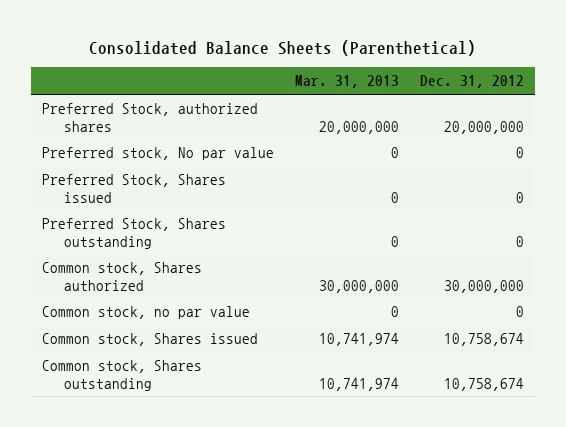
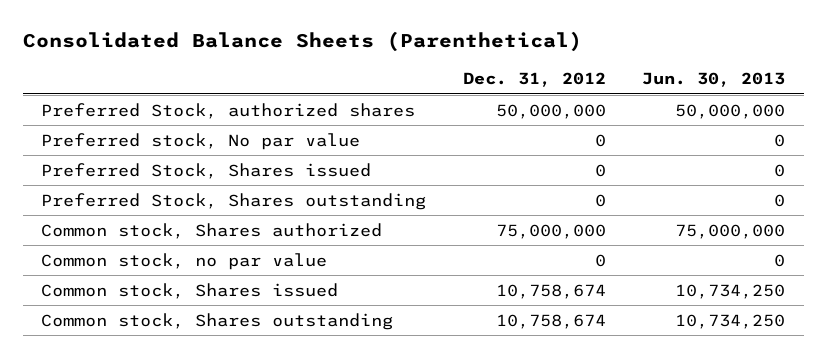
- | Mar. 31, 2013 | Dec. 31, 2012
+ | Dec. 31, 2012 | Jun. 30, 2013
- Preferred Stock, authorized shares | 20,000,000 | 20,000,000
+ Preferred Stock, authorized shares | 50,000,000 | 50,000,000
- Common stock, Shares authorized | 30,000,000 | 30,000,000
+ Common stock, Shares authorized | 75,000,000 | 75,000,000

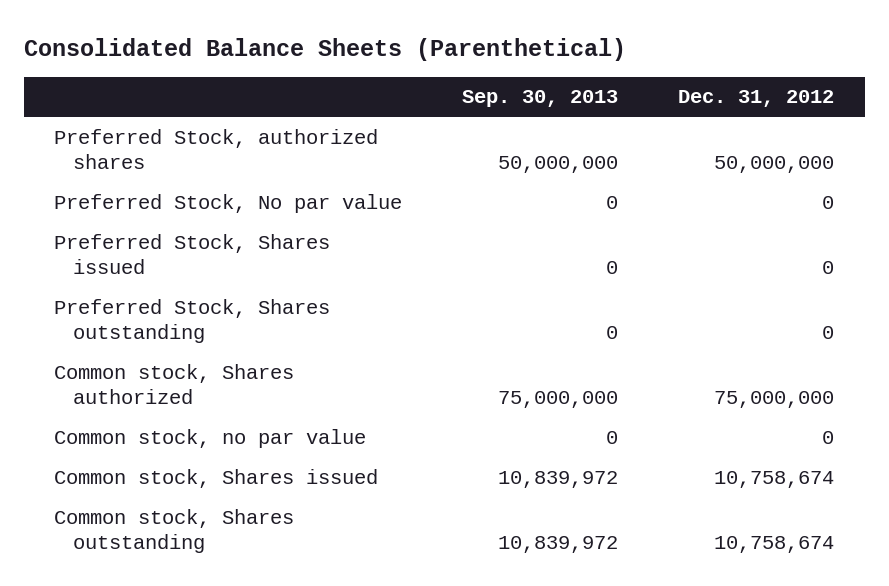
- | Dec. 31, 2012 | Jun. 30, 2013
+ | Sep. 30, 2013 | Dec. 31, 2012
- Preferred stock, No par value | 0 | 0
+ Preferred Stock, No par value | 0 | 0

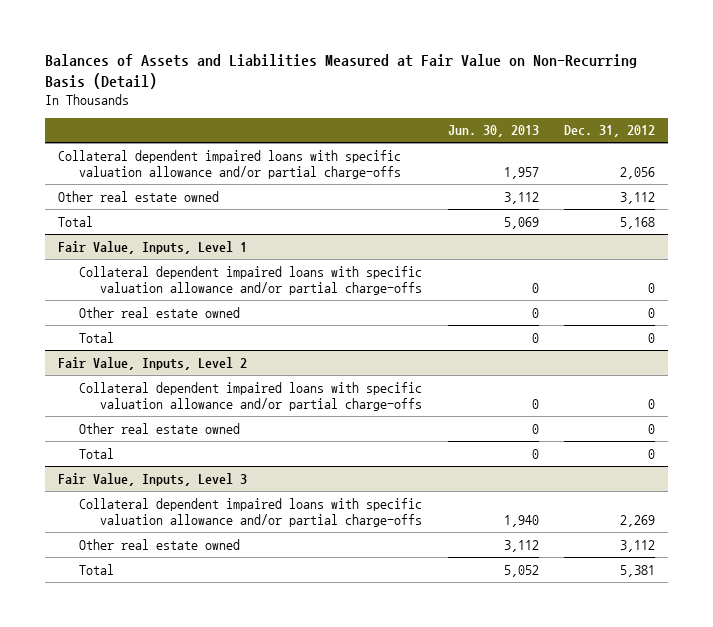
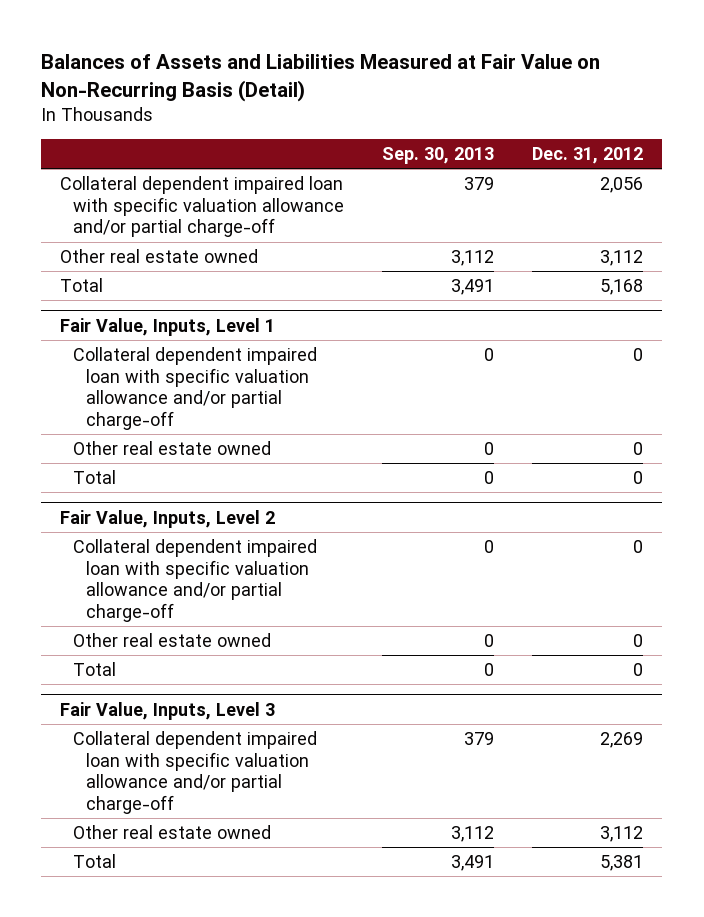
- | Jun. 30, 2013 | Dec. 31, 2012
+ | Sep. 30, 2013 | Dec. 31, 2012
- Collateral dependent impaired loans with specific valuation allowance and/or partial charge-offs | 1,957 | 2,056
+ Collateral dependent impaired loan with specific valuation allowance and/or partial charge-off | 379 | 2,056
@ Fair Value, Inputs, Level 1
- Collateral dependent impaired loans with specific valuation allowance and/or partial charge-offs | 0 | 0
+ Collateral dependent impaired loan with specific valuation allowance and/or partial charge-off | 0 | 0
@ Fair Value, Inputs, Level 2
- Collateral dependent impaired loans with specific valuation allowance and/or partial charge-offs | 0 | 0
+ Collateral dependent impaired loan with specific valuation allowance and/or partial charge-off | 0 | 0
@ Fair Value, Inputs, Level 3
- Collateral dependent impaired loans with specific valuation allowance and/or partial charge-offs | 1,940 | 2,269
+ Collateral dependent impaired loan with specific valuation allowance and/or partial charge-off | 379 | 2,269

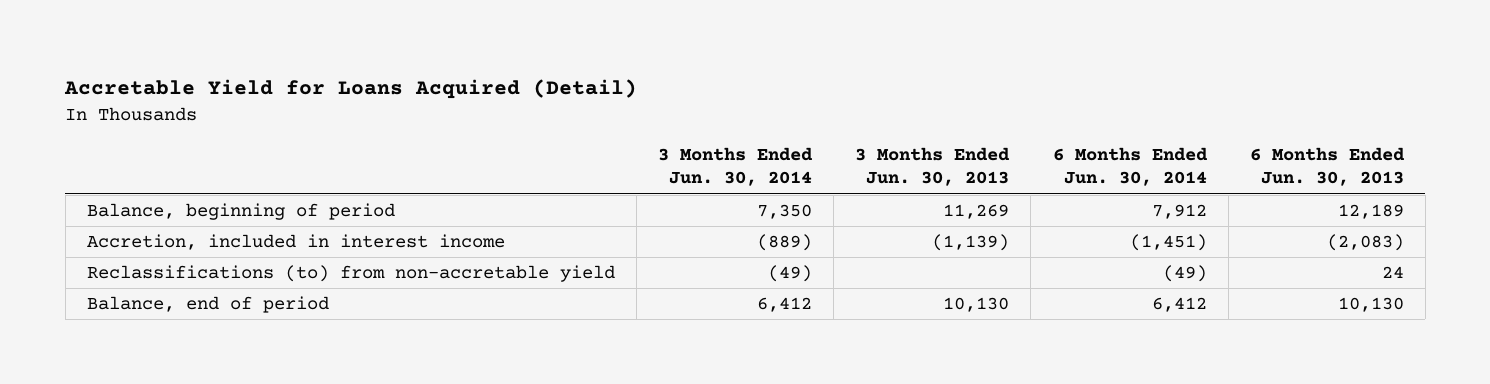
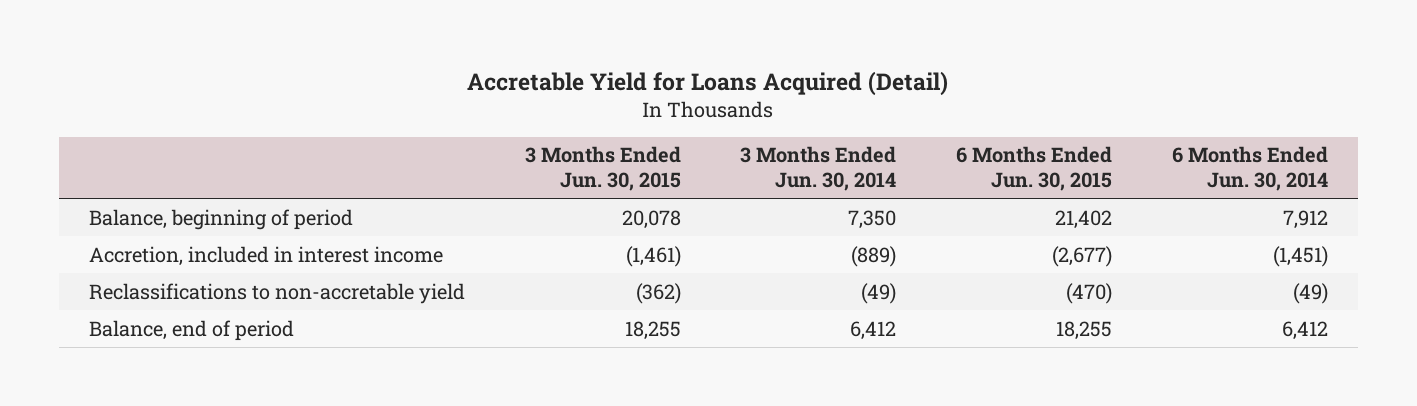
- | 3 Months Ended Jun. 30, 2014 | 3 Months Ended Jun. 30, 2013 | 6 Months Ended Jun. 30, 2014 | 6 Months Ended Jun. 30, 2013
+ | 3 Months Ended Jun. 30, 2015 | 3 Months Ended Jun. 30, 2014 | 6 Months Ended Jun. 30, 2015 | 6 Months Ended Jun. 30, 2014
- Reclassifications (to) from non-accretable yield | (49) | | (49) | 24
+ Reclassifications to non-accretable yield | (362) | (49) | (470) | (49)

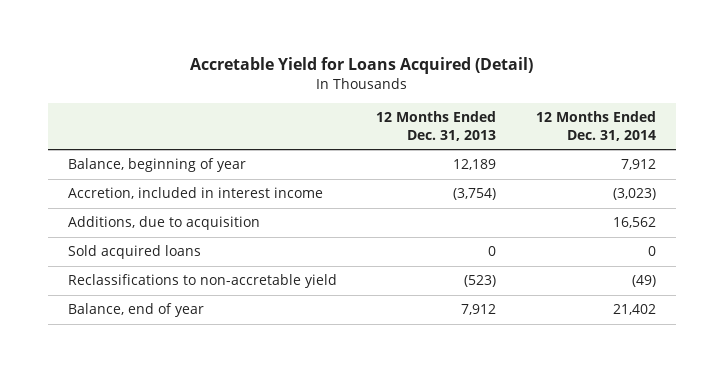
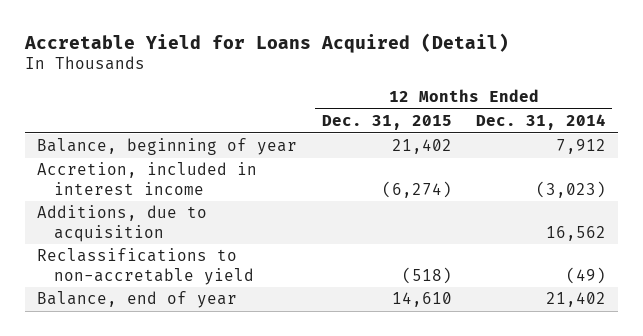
- | 12 Months Ended Dec. 31, 2013 | 12 Months Ended Dec. 31, 2014
+ | 12 Months Ended Dec. 31, 2015 | 12 Months Ended Dec. 31, 2014
- Sold acquired loans | 0 | 0

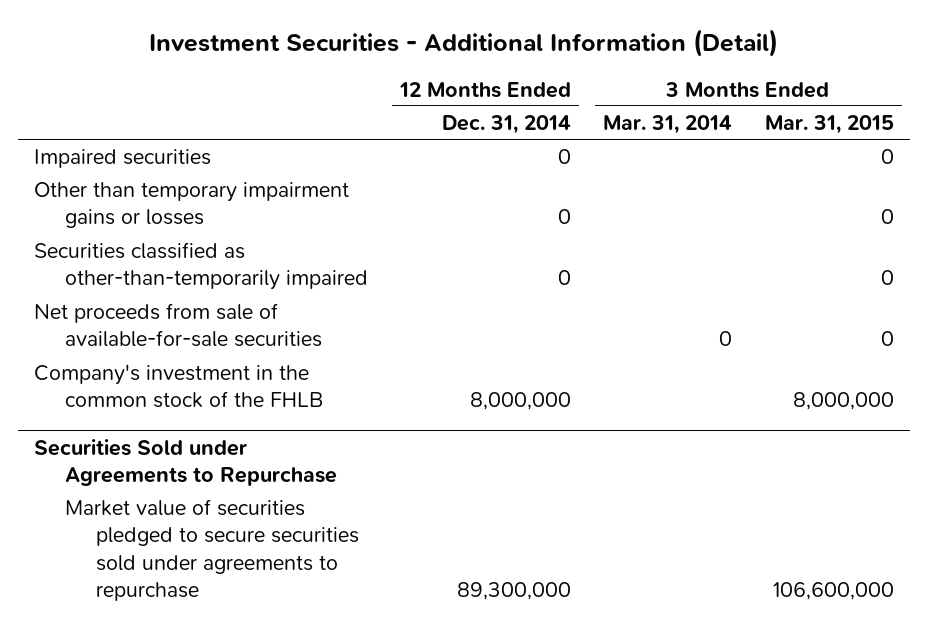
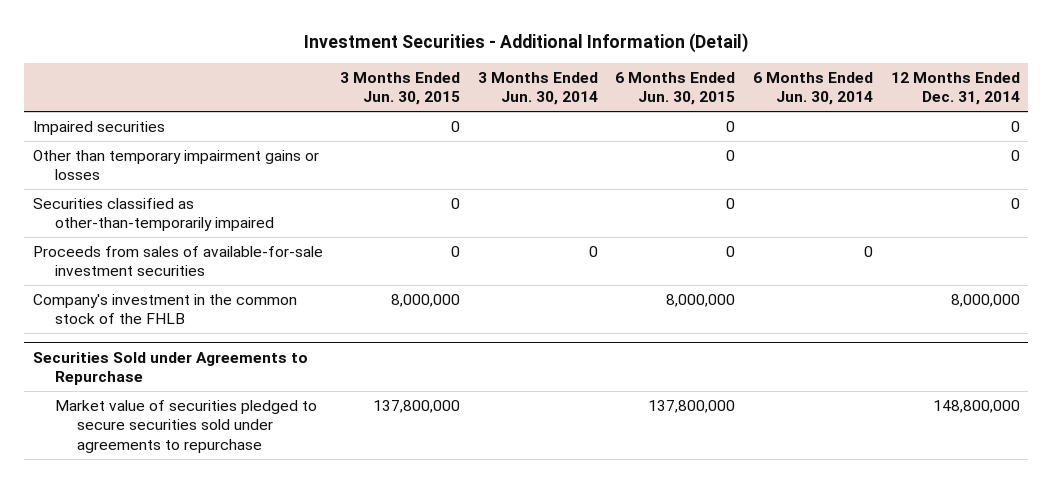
- | 12 Months Ended Dec. 31, 2014 | 3 Months Ended Mar. 31, 2014 | 3 Months Ended Mar. 31, 2015
+ | 3 Months Ended Jun. 30, 2015 | 3 Months Ended Jun. 30, 2014 | 6 Months Ended Jun. 30, 2015 | 6 Months Ended Jun. 30, 2014 | 12 Months Ended Dec. 31, 2014
- Net proceeds from sale of available-for-sale securities | | 0 | 0
+ Proceeds from sales of available-for-sale investment securities | 0 | 0 | 0 | 0 |
@ Securities Sold under Agreements to Repurchase
- Market value of securities pledged to secure securities sold under agreements to repurchase | 89,300,000 | | 106,600,000
+ Market value of securities pledged to secure securities sold under agreements to repurchase | 137,800,000 | | 137,800,000 | | 148,800,000

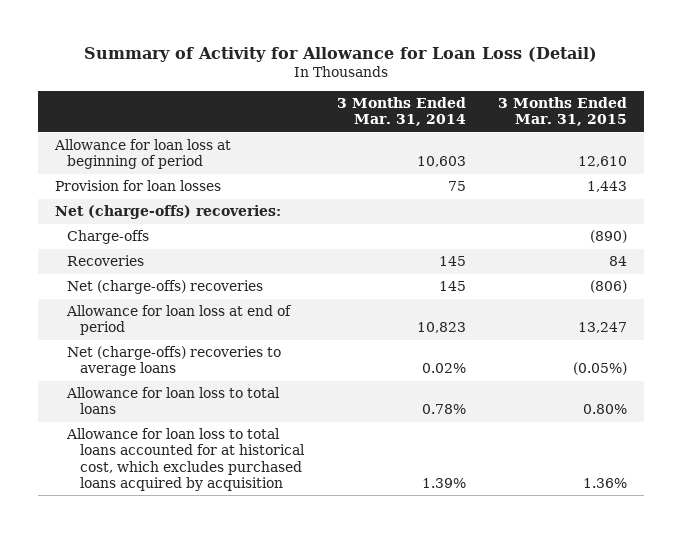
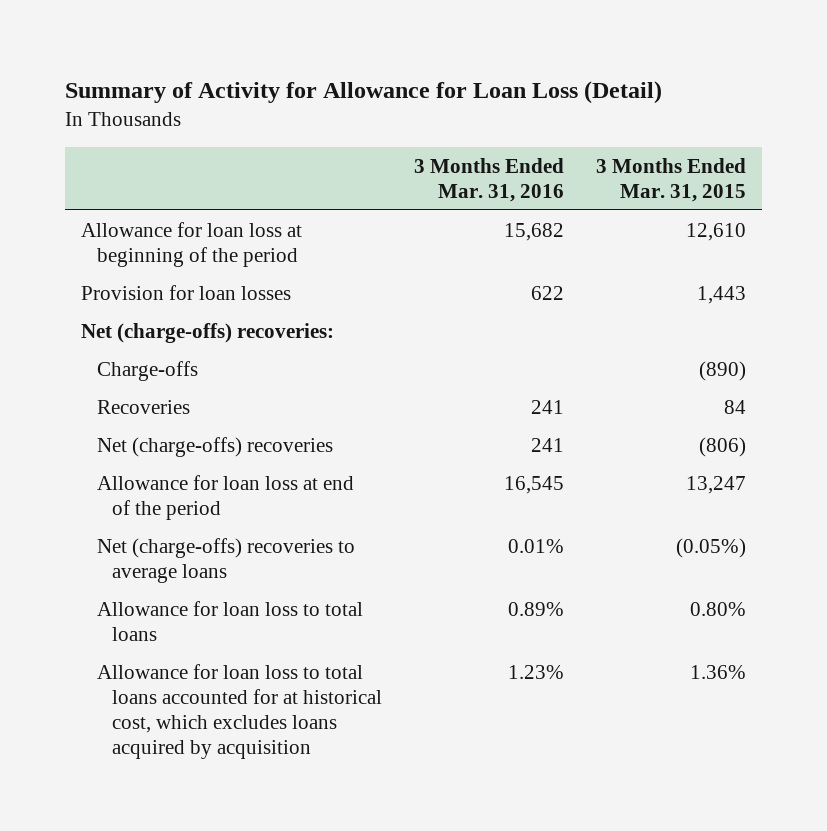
- | 3 Months Ended Mar. 31, 2014 | 3 Months Ended Mar. 31, 2015
+ | 3 Months Ended Mar. 31, 2016 | 3 Months Ended Mar. 31, 2015
- Allowance for loan loss at beginning of period | 10,603 | 12,610
+ Allowance for loan loss at beginning of the period | 15,682 | 12,610
- Allowance for loan loss at end of period | 10,823 | 13,247
+ Allowance for loan loss at end of the period | 16,545 | 13,247
- Allowance for loan loss to total loans accounted for at historical cost, which excludes purchased loans acquired by acquisition | 1.39% | 1.36%
+ Allowance for loan loss to total loans accounted for at historical cost, which excludes loans acquired by acquisition | 1.23% | 1.36%

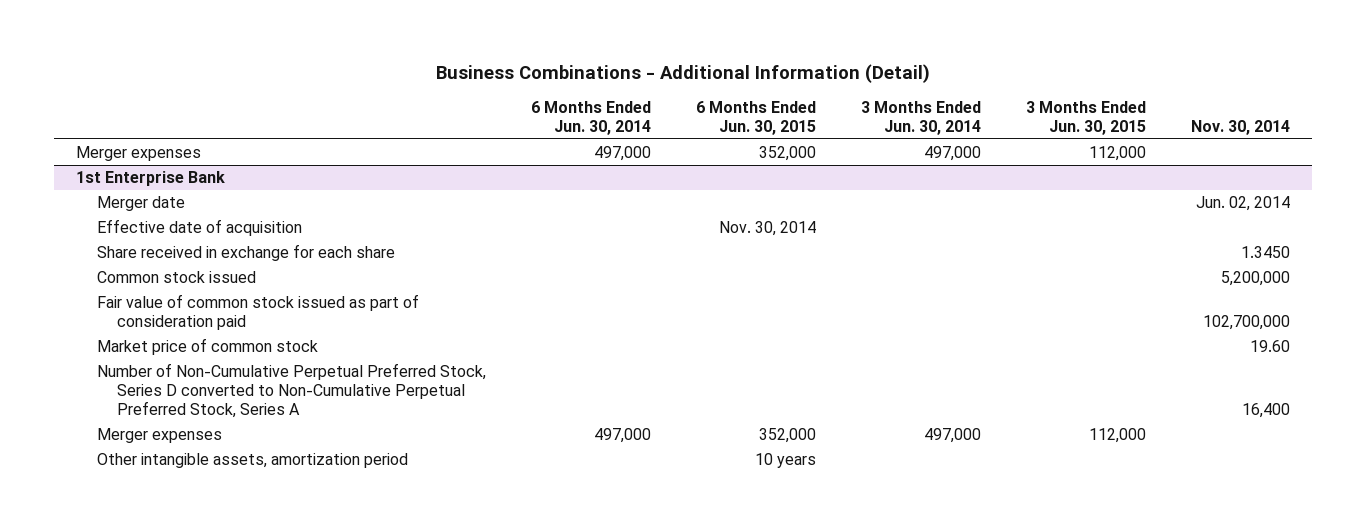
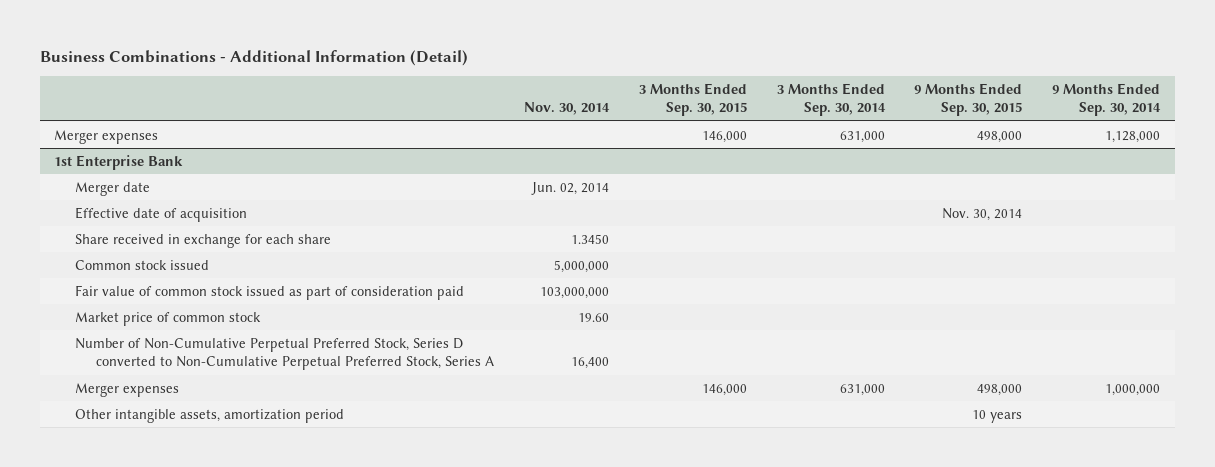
- | 6 Months Ended Jun. 30, 2014 | 6 Months Ended Jun. 30, 2015 | 3 Months Ended Jun. 30, 2014 | 3 Months Ended Jun. 30, 2015 | Nov. 30, 2014
+ | Nov. 30, 2014 | 3 Months Ended Sep. 30, 2015 | 3 Months Ended Sep. 30, 2014 | 9 Months Ended Sep. 30, 2015 | 9 Months Ended Sep. 30, 2014
@ 1st Enterprise Bank
- Common stock issued | | | | | 5,200,000
- Fair value of common stock issued as part of consideration paid | | | | | 102,700,000
+ Common stock issued | 5,000,000 | | | |
+ Fair value of common stock issued as part of consideration paid | 103,000,000 | | | |

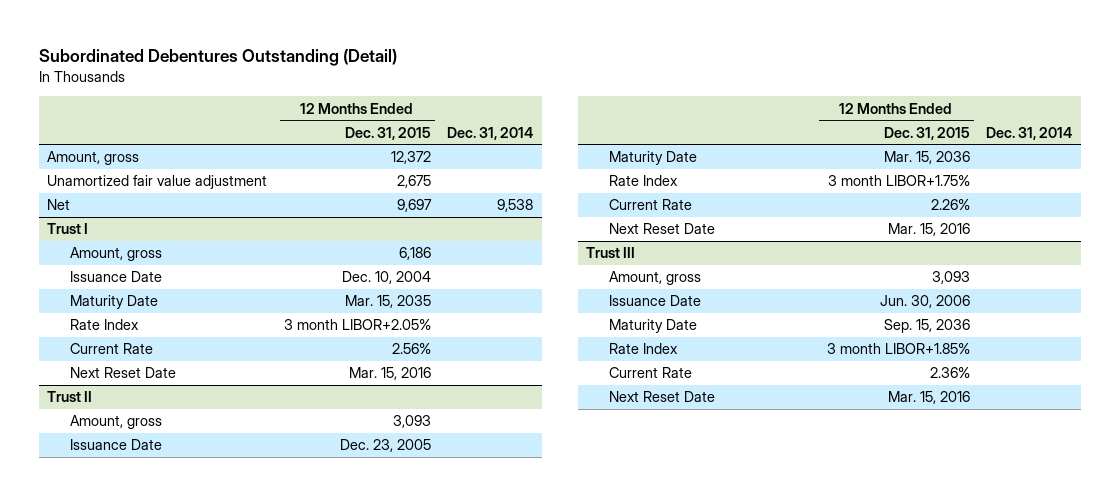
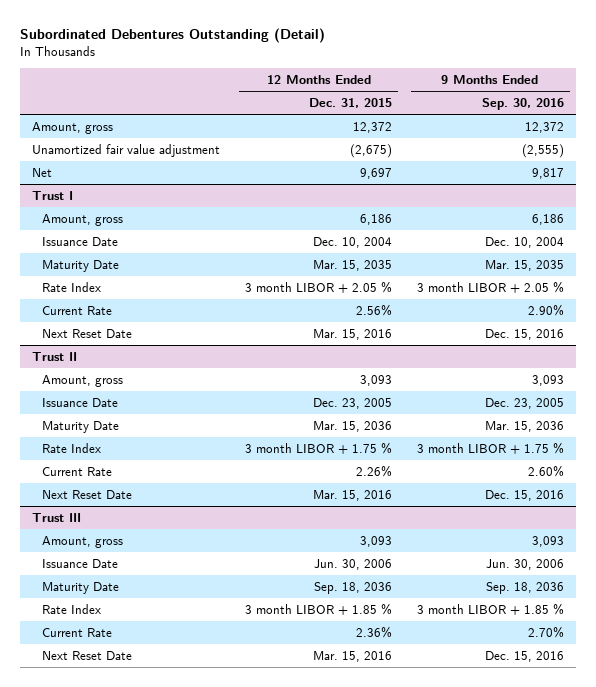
- | 12 Months Ended Dec. 31, 2015 | Dec. 31, 2014
+ | 12 Months Ended Dec. 31, 2015 | 9 Months Ended Sep. 30, 2016
- Unamortized fair value adjustment | 2,675 |
+ Unamortized fair value adjustment | (2,675) | (2,555)
@ Trust I
- Rate Index | 3 month LIBOR+2.05% |
+ Rate Index | 3 month LIBOR + 2.05 % | 3 month LIBOR + 2.05 %
@ Trust II
- Rate Index | 3 month LIBOR+1.75% |
+ Rate Index | 3 month LIBOR + 1.75 % | 3 month LIBOR + 1.75 %
@ Trust III
- Maturity Date | Sep. 15, 2036 |
- Rate Index | 3 month LIBOR+1.85% |
+ Maturity Date | Sep. 18, 2036 | Sep. 18, 2036
+ Rate Index | 3 month LIBOR + 1.85 % | 3 month LIBOR + 1.85 %

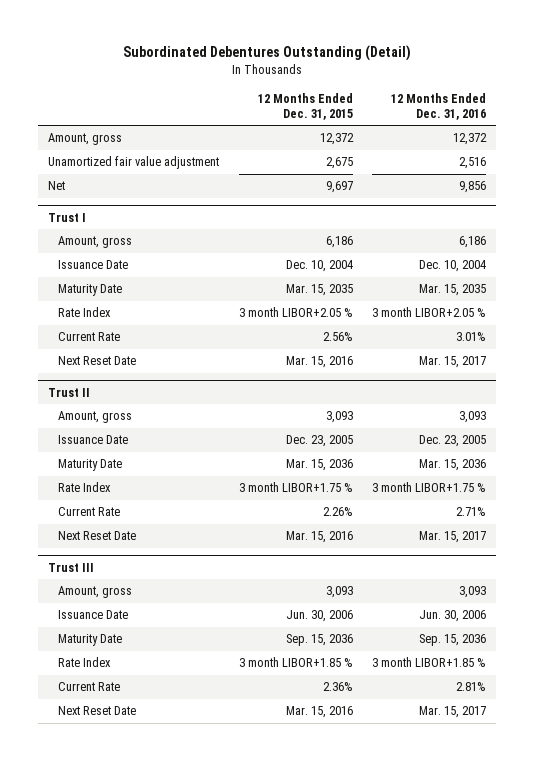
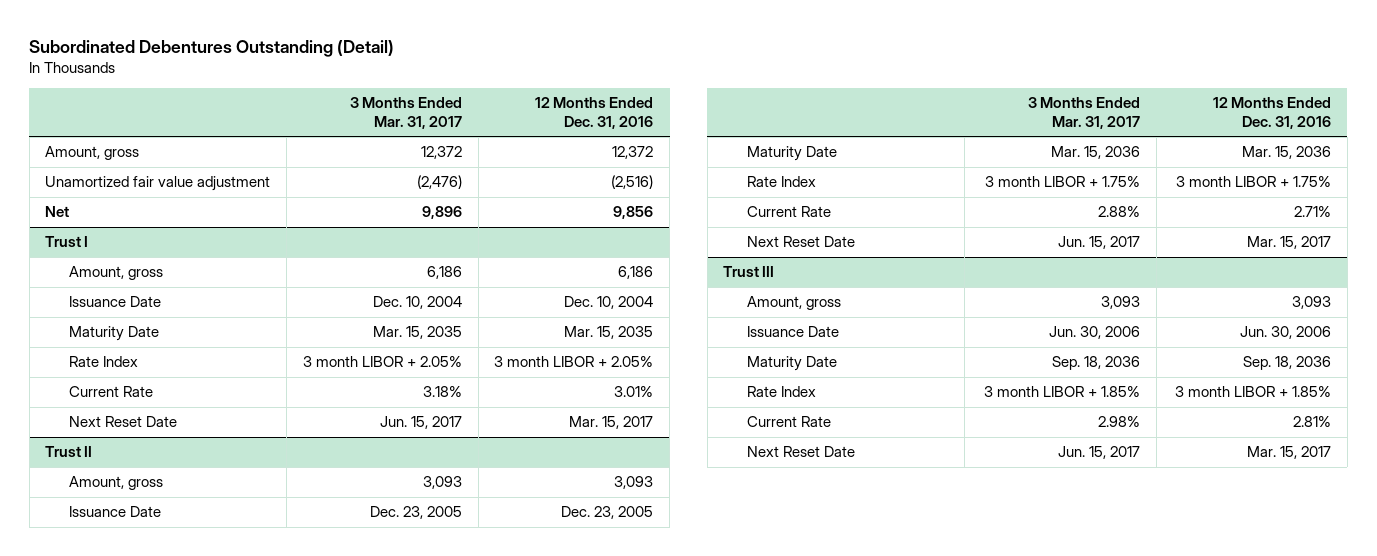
- | 12 Months Ended Dec. 31, 2015 | 12 Months Ended Dec. 31, 2016
+ | 3 Months Ended Mar. 31, 2017 | 12 Months Ended Dec. 31, 2016
- Unamortized fair value adjustment | 2,675 | 2,516
+ Unamortized fair value adjustment | (2,476) | (2,516)
@ Trust I
- Rate Index | 3 month LIBOR+2.05 % | 3 month LIBOR+2.05 %
+ Rate Index | 3 month LIBOR + 2.05% | 3 month LIBOR + 2.05%
@ Trust II
- Rate Index | 3 month LIBOR+1.75 % | 3 month LIBOR+1.75 %
+ Rate Index | 3 month LIBOR + 1.75% | 3 month LIBOR + 1.75%
@ Trust III
- Maturity Date | Sep. 15, 2036 | Sep. 15, 2036
- Rate Index | 3 month LIBOR+1.85 % | 3 month LIBOR+1.85 %
+ Maturity Date | Sep. 18, 2036 | Sep. 18, 2036
+ Rate Index | 3 month LIBOR + 1.85% | 3 month LIBOR + 1.85%

